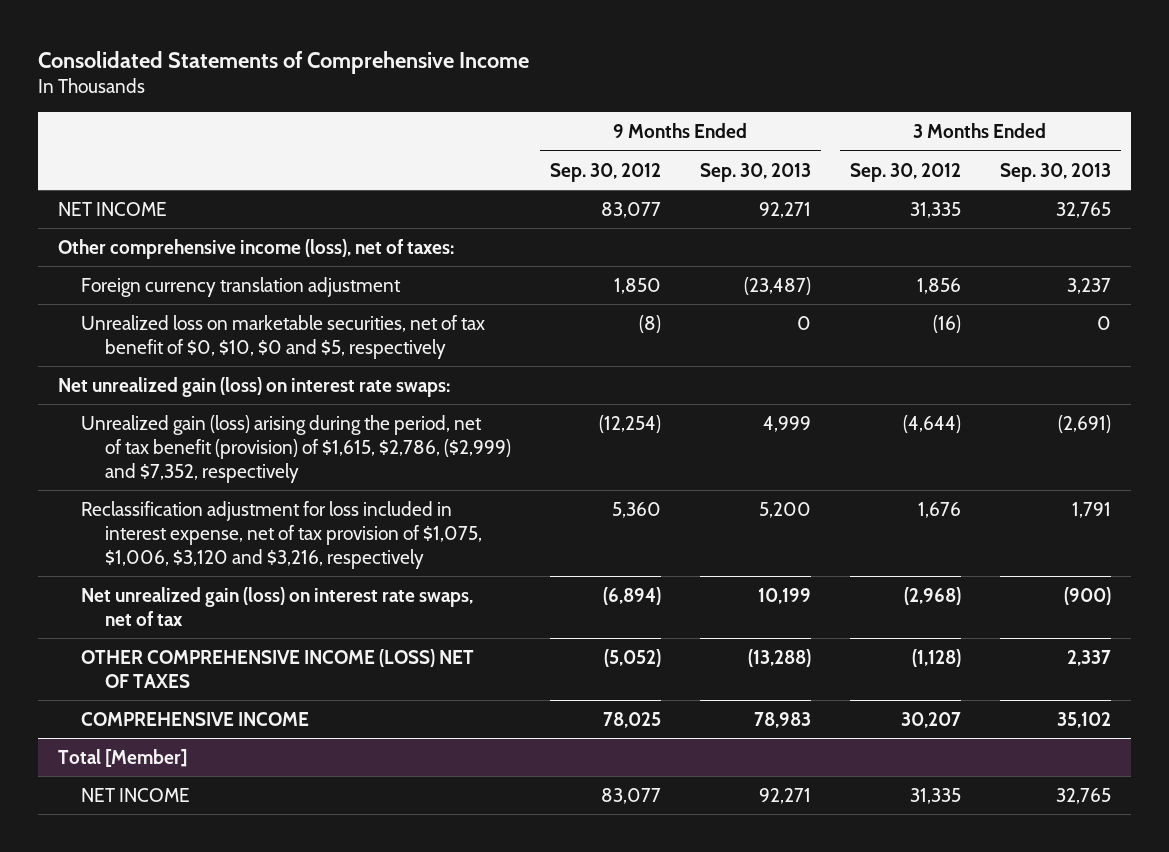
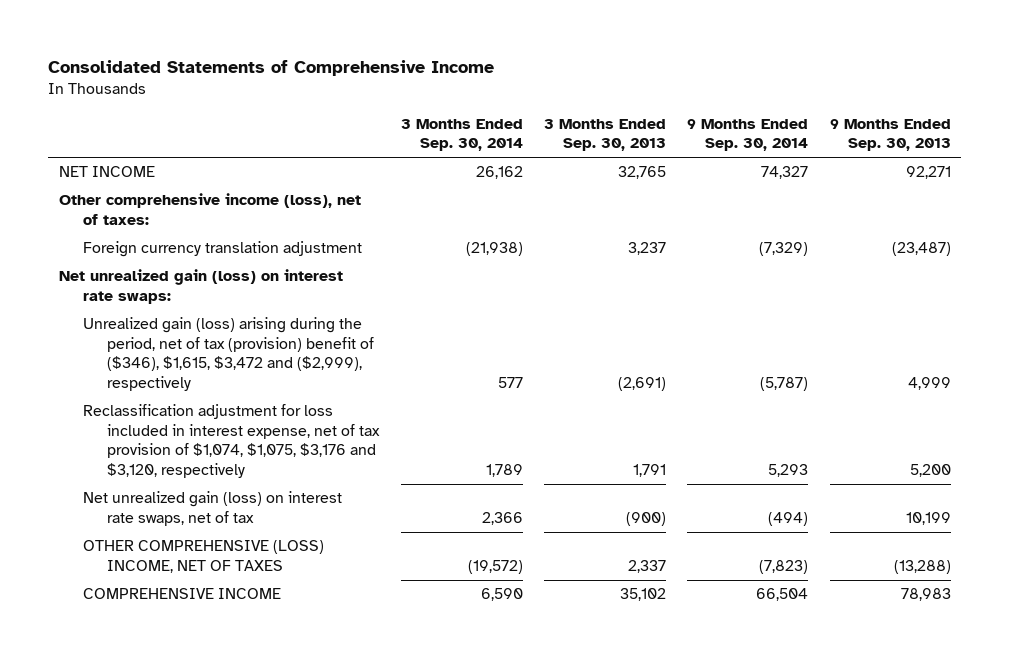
- | 9 Months Ended Sep. 30, 2012 | 9 Months Ended Sep. 30, 2013 | 3 Months Ended Sep. 30, 2012 | 3 Months Ended Sep. 30, 2013
+ | 3 Months Ended Sep. 30, 2014 | 3 Months Ended Sep. 30, 2013 | 9 Months Ended Sep. 30, 2014 | 9 Months Ended Sep. 30, 2013
- Unrealized loss on marketable securities, net of tax benefit of $0, $10, $0 and $5, respectively | (8) | 0 | (16) | 0
- Unrealized gain (loss) arising during the period, net of tax benefit (provision) of $1,615, $2,786, ($2,999) and $7,352, respectively | (12,254) | 4,999 | (4,644) | (2,691)
- Reclassification adjustment for loss included in interest expense, net of tax provision of $1,075, $1,006, $3,120 and $3,216, respectively | 5,360 | 5,200 | 1,676 | 1,791
+ Unrealized gain (loss) arising during the period, net of tax (provision) benefit of ($346), $1,615, $3,472 and ($2,999), respectively | 577 | (2,691) | (5,787) | 4,999
+ Reclassification adjustment for loss included in interest expense, net of tax provision of $1,074, $1,075, $3,176 and $3,120, respectively | 1,789 | 1,791 | 5,293 | 5,200
- OTHER COMPREHENSIVE INCOME (LOSS) NET OF TAXES | (5,052) | (13,288) | (1,128) | 2,337
+ OTHER COMPREHENSIVE (LOSS) INCOME, NET OF TAXES | (19,572) | 2,337 | (7,823) | (13,288)
- Total [Member]
- NET INCOME | 83,077 | 92,271 | 31,335 | 32,765

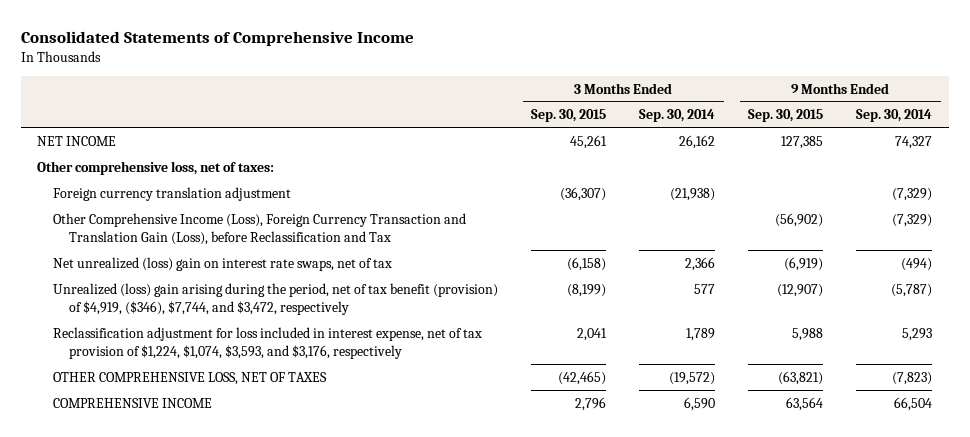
- | 3 Months Ended Sep. 30, 2014 | 3 Months Ended Sep. 30, 2013 | 9 Months Ended Sep. 30, 2014 | 9 Months Ended Sep. 30, 2013
+ | 3 Months Ended Sep. 30, 2015 | 3 Months Ended Sep. 30, 2014 | 9 Months Ended Sep. 30, 2015 | 9 Months Ended Sep. 30, 2014
- Other comprehensive income (loss), net of taxes:
+ Other comprehensive loss, net of taxes:
- Net unrealized gain (loss) on interest rate swaps:
- Unrealized gain (loss) arising during the period, net of tax (provision) benefit of ($346), $1,615, $3,472 and ($2,999), respectively | 577 | (2,691) | (5,787) | 4,999
- Reclassification adjustment for loss included in interest expense, net of tax provision of $1,074, $1,075, $3,176 and $3,120, respectively | 1,789 | 1,791 | 5,293 | 5,200
- Net unrealized gain (loss) on interest rate swaps, net of tax | 2,366 | (900) | (494) | 10,199
- OTHER COMPREHENSIVE (LOSS) INCOME, NET OF TAXES | (19,572) | 2,337 | (7,823) | (13,288)
+ Other Comprehensive Income (Loss), Foreign Currency Transaction and Translation Gain (Loss), before Reclassification and Tax | | | (56,902) | (7,329)
+ Net unrealized (loss) gain on interest rate swaps, net of tax | (6,158) | 2,366 | (6,919) | (494)
+ Unrealized (loss) gain arising during the period, net of tax benefit (provision) of $4,919, ($346), $7,744, and $3,472, respectively | (8,199) | 577 | (12,907) | (5,787)
+ Reclassification adjustment for loss included in interest expense, net of tax provision of $1,224, $1,074, $3,593, and $3,176, respectively | 2,041 | 1,789 | 5,988 | 5,293
+ OTHER COMPREHENSIVE LOSS, NET OF TAXES | (42,465) | (19,572) | (63,821) | (7,823)

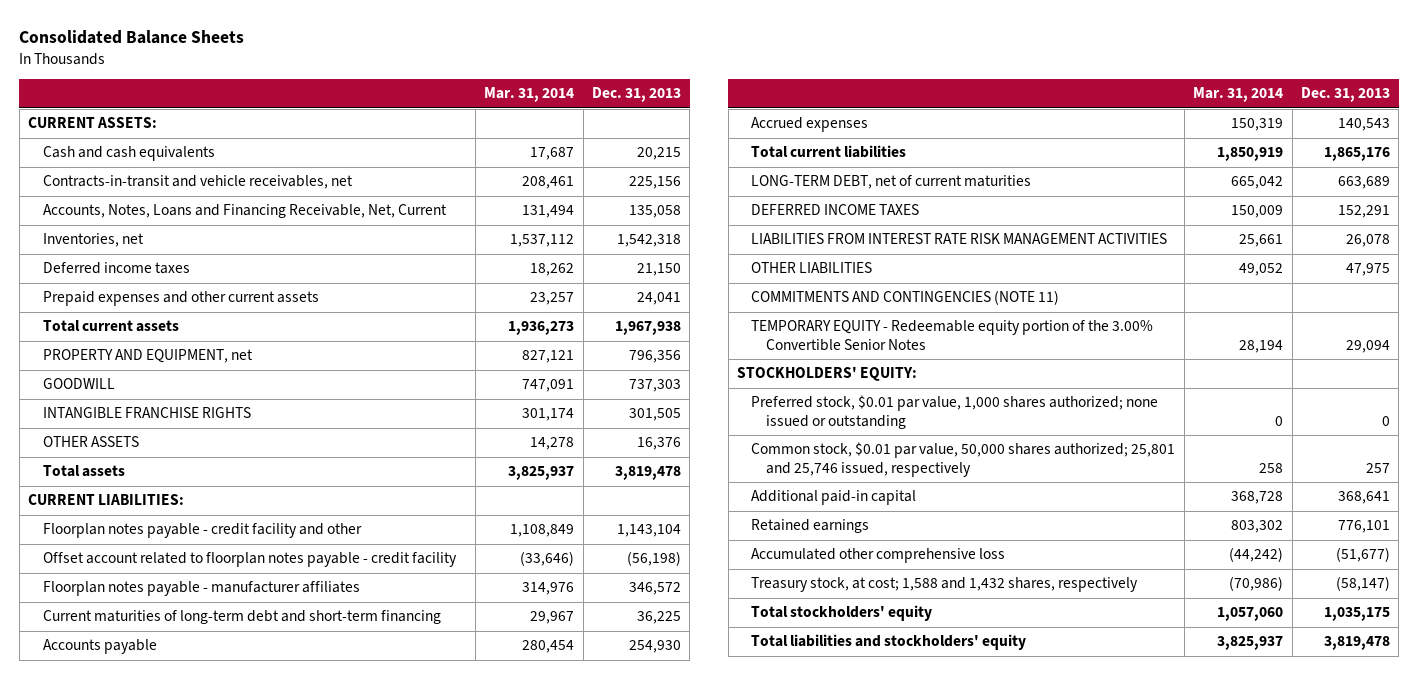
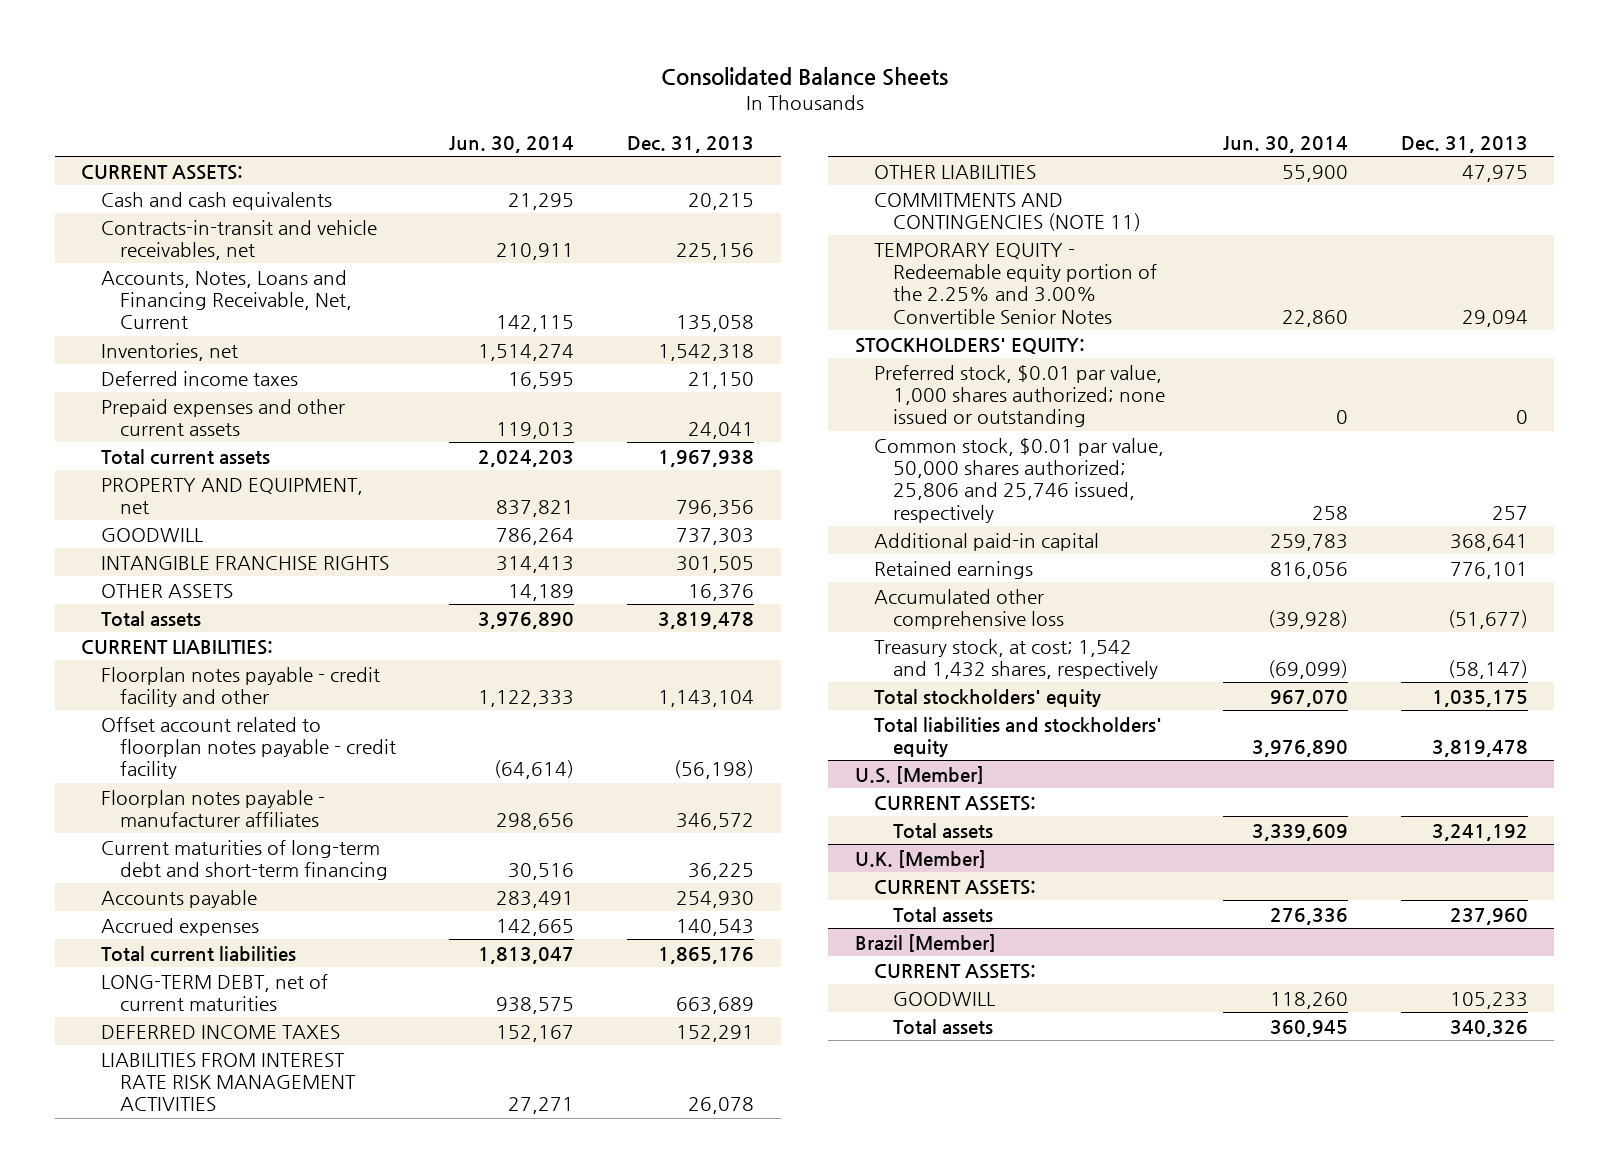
- | Mar. 31, 2014 | Dec. 31, 2013
+ | Jun. 30, 2014 | Dec. 31, 2013
- TEMPORARY EQUITY - Redeemable equity portion of the 3.00% Convertible Senior Notes | 28,194 | 29,094
+ TEMPORARY EQUITY - Redeemable equity portion of the 2.25% and 3.00% Convertible Senior Notes | 22,860 | 29,094
- Common stock, $0.01 par value, 50,000 shares authorized; 25,801 and 25,746 issued, respectively | 258 | 257
+ Common stock, $0.01 par value, 50,000 shares authorized; 25,806 and 25,746 issued, respectively | 258 | 257
- Treasury stock, at cost; 1,588 and 1,432 shares, respectively | (70,986) | (58,147)
+ Treasury stock, at cost; 1,542 and 1,432 shares, respectively | (69,099) | (58,147)
+ U.S. [Member]
+ CURRENT ASSETS:
+ Total assets | 3,339,609 | 3,241,192
+ U.K. [Member]
+ CURRENT ASSETS:
+ Total assets | 276,336 | 237,960
+ Brazil [Member]
+ CURRENT ASSETS:
+ GOODWILL | 118,260 | 105,233
+ Total assets | 360,945 | 340,326

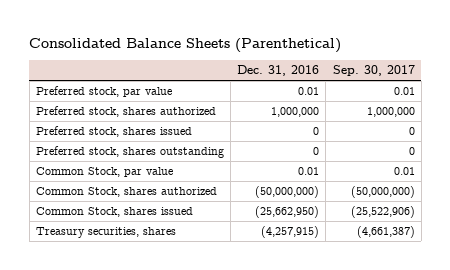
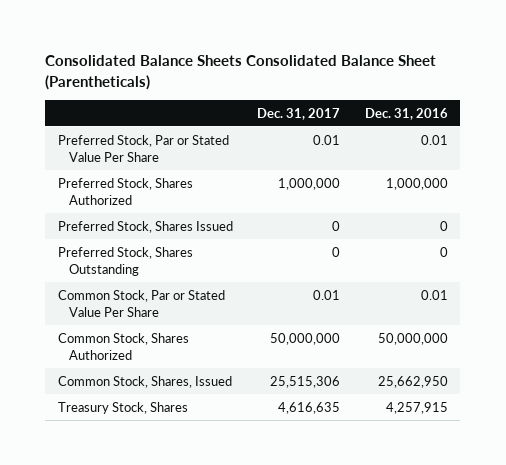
- Consolidated Balance Sheets (Parenthetical)
+ Consolidated Balance Sheets Consolidated Balance Sheet (Parentheticals)
- | Dec. 31, 2016 | Sep. 30, 2017
+ | Dec. 31, 2017 | Dec. 31, 2016
- Preferred stock, par value | 0.01 | 0.01
- Preferred stock, shares authorized | 1,000,000 | 1,000,000
- Preferred stock, shares issued | 0 | 0
- Preferred stock, shares outstanding | 0 | 0
- Common Stock, par value | 0.01 | 0.01
- Common Stock, shares authorized | (50,000,000) | (50,000,000)
- Common Stock, shares issued | (25,662,950) | (25,522,906)
- Treasury securities, shares | (4,257,915) | (4,661,387)
+ Preferred Stock, Par or Stated Value Per Share | 0.01 | 0.01
+ Preferred Stock, Shares Authorized | 1,000,000 | 1,000,000
+ Preferred Stock, Shares Issued | 0 | 0
+ Preferred Stock, Shares Outstanding | 0 | 0
+ Common Stock, Par or Stated Value Per Share | 0.01 | 0.01
+ Common Stock, Shares Authorized | 50,000,000 | 50,000,000
+ Common Stock, Shares, Issued | 25,515,306 | 25,662,950
+ Treasury Stock, Shares | 4,616,635 | 4,257,915

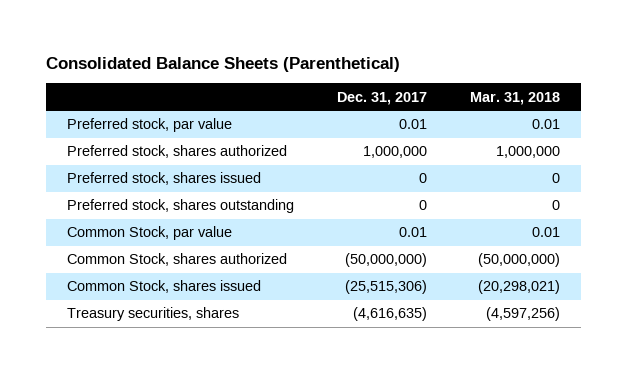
- Consolidated Balance Sheets Consolidated Balance Sheet (Parentheticals)
+ Consolidated Balance Sheets (Parenthetical)
- | Dec. 31, 2017 | Dec. 31, 2016
+ | Dec. 31, 2017 | Mar. 31, 2018
- Preferred Stock, Par or Stated Value Per Share | 0.01 | 0.01
- Preferred Stock, Shares Authorized | 1,000,000 | 1,000,000
- Preferred Stock, Shares Issued | 0 | 0
- Preferred Stock, Shares Outstanding | 0 | 0
- Common Stock, Par or Stated Value Per Share | 0.01 | 0.01
- Common Stock, Shares Authorized | 50,000,000 | 50,000,000
- Common Stock, Shares, Issued | 25,515,306 | 25,662,950
- Treasury Stock, Shares | 4,616,635 | 4,257,915
+ Preferred stock, par value | 0.01 | 0.01
+ Preferred stock, shares authorized | 1,000,000 | 1,000,000
+ Preferred stock, shares issued | 0 | 0
+ Preferred stock, shares outstanding | 0 | 0
+ Common Stock, par value | 0.01 | 0.01
+ Common Stock, shares authorized | (50,000,000) | (50,000,000)
+ Common Stock, shares issued | (25,515,306) | (20,298,021)
+ Treasury securities, shares | (4,616,635) | (4,597,256)

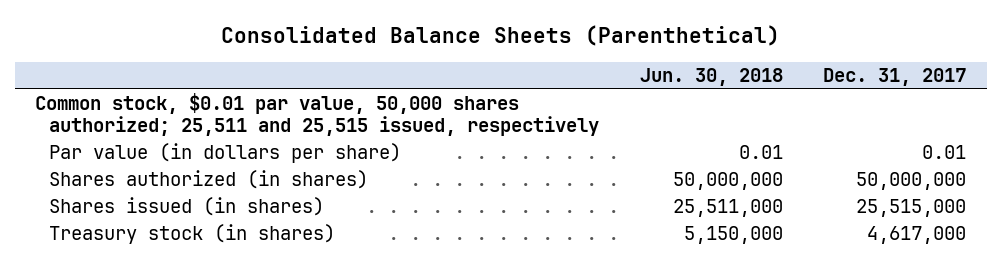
- | Dec. 31, 2017 | Mar. 31, 2018
+ | Jun. 30, 2018 | Dec. 31, 2017
- Preferred stock, par value | 0.01 | 0.01
- Preferred stock, shares authorized | 1,000,000 | 1,000,000
- Preferred stock, shares issued | 0 | 0
- Preferred stock, shares outstanding | 0 | 0
- Common Stock, par value | 0.01 | 0.01
- Common Stock, shares authorized | (50,000,000) | (50,000,000)
- Common Stock, shares issued | (25,515,306) | (20,298,021)
- Treasury securities, shares | (4,616,635) | (4,597,256)
+ Common stock, $0.01 par value, 50,000 shares authorized; 25,511 and 25,515 issued, respectively
+ Par value (in dollars per share) | 0.01 | 0.01
+ Shares authorized (in shares) | 50,000,000 | 50,000,000
+ Shares issued (in shares) | 25,511,000 | 25,515,000
+ Treasury stock (in shares) | 5,150,000 | 4,617,000

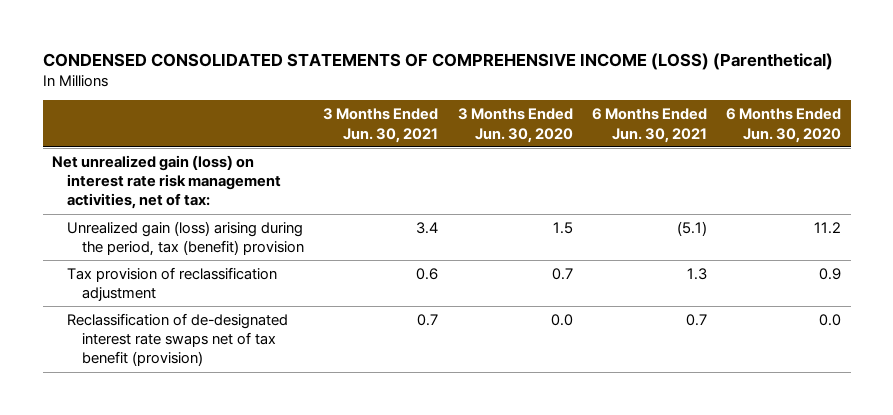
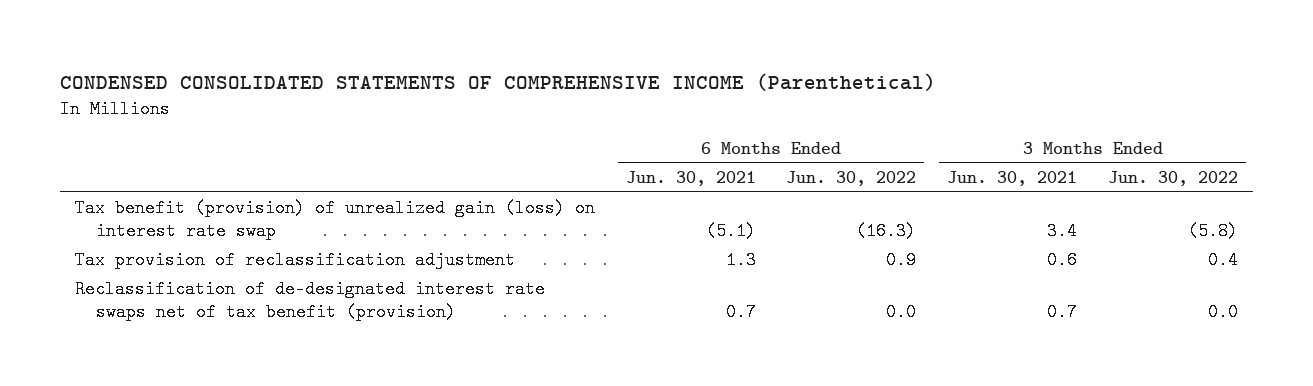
- CONDENSED CONSOLIDATED STATEMENTS OF COMPREHENSIVE INCOME (LOSS) (Parenthetical)
+ CONDENSED CONSOLIDATED STATEMENTS OF COMPREHENSIVE INCOME (Parenthetical)
- | 3 Months Ended Jun. 30, 2021 | 3 Months Ended Jun. 30, 2020 | 6 Months Ended Jun. 30, 2021 | 6 Months Ended Jun. 30, 2020
+ | 6 Months Ended Jun. 30, 2021 | 6 Months Ended Jun. 30, 2022 | 3 Months Ended Jun. 30, 2021 | 3 Months Ended Jun. 30, 2022
- Net unrealized gain (loss) on interest rate risk management activities, net of tax:
- Unrealized gain (loss) arising during the period, tax (benefit) provision | 3.4 | 1.5 | (5.1) | 11.2
+ Tax benefit (provision) of unrealized gain (loss) on interest rate swap | (5.1) | (16.3) | 3.4 | (5.8)

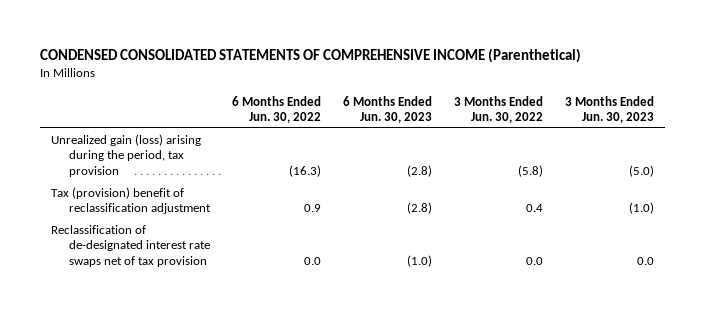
- | 6 Months Ended Jun. 30, 2021 | 6 Months Ended Jun. 30, 2022 | 3 Months Ended Jun. 30, 2021 | 3 Months Ended Jun. 30, 2022
+ | 6 Months Ended Jun. 30, 2022 | 6 Months Ended Jun. 30, 2023 | 3 Months Ended Jun. 30, 2022 | 3 Months Ended Jun. 30, 2023
- Tax benefit (provision) of unrealized gain (loss) on interest rate swap | (5.1) | (16.3) | 3.4 | (5.8)
- Tax provision of reclassification adjustment | 1.3 | 0.9 | 0.6 | 0.4
- Reclassification of de-designated interest rate swaps net of tax benefit (provision) | 0.7 | 0.0 | 0.7 | 0.0
+ Unrealized gain (loss) arising during the period, tax provision | (16.3) | (2.8) | (5.8) | (5.0)
+ Tax (provision) benefit of reclassification adjustment | 0.9 | (2.8) | 0.4 | (1.0)
+ Reclassification of de-designated interest rate swaps net of tax provision | 0.0 | (1.0) | 0.0 | 0.0

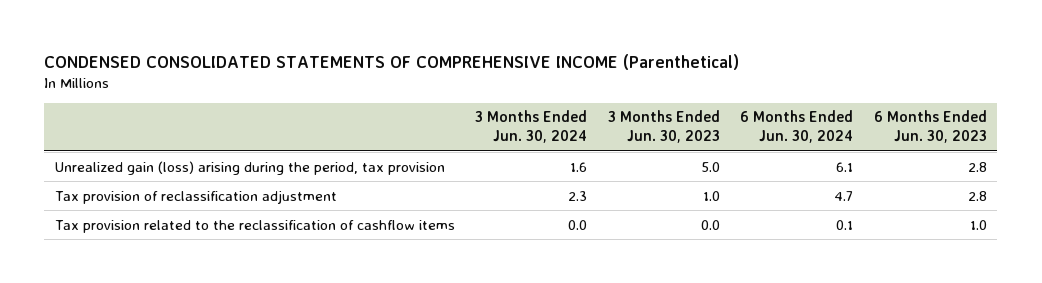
- | 6 Months Ended Jun. 30, 2022 | 6 Months Ended Jun. 30, 2023 | 3 Months Ended Jun. 30, 2022 | 3 Months Ended Jun. 30, 2023
+ | 3 Months Ended Jun. 30, 2024 | 3 Months Ended Jun. 30, 2023 | 6 Months Ended Jun. 30, 2024 | 6 Months Ended Jun. 30, 2023
- Unrealized gain (loss) arising during the period, tax provision | (16.3) | (2.8) | (5.8) | (5.0)
- Tax (provision) benefit of reclassification adjustment | 0.9 | (2.8) | 0.4 | (1.0)
- Reclassification of de-designated interest rate swaps net of tax provision | 0.0 | (1.0) | 0.0 | 0.0
+ Unrealized gain (loss) arising during the period, tax provision | 1.6 | 5.0 | 6.1 | 2.8
+ Tax provision of reclassification adjustment | 2.3 | 1.0 | 4.7 | 2.8
+ Tax provision related to the reclassification of cashflow items | 0.0 | 0.0 | 0.1 | 1.0

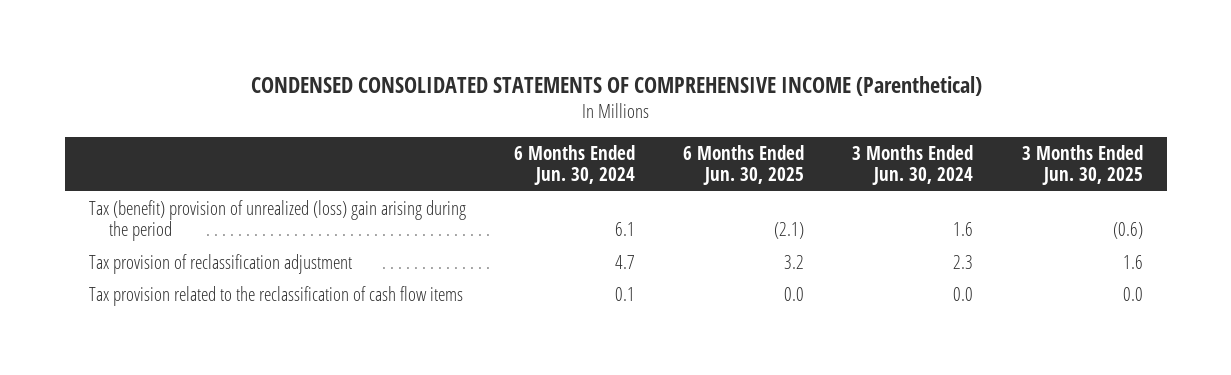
- | 3 Months Ended Jun. 30, 2024 | 3 Months Ended Jun. 30, 2023 | 6 Months Ended Jun. 30, 2024 | 6 Months Ended Jun. 30, 2023
+ | 6 Months Ended Jun. 30, 2024 | 6 Months Ended Jun. 30, 2025 | 3 Months Ended Jun. 30, 2024 | 3 Months Ended Jun. 30, 2025
- Unrealized gain (loss) arising during the period, tax provision | 1.6 | 5.0 | 6.1 | 2.8
+ Tax (benefit) provision of unrealized (loss) gain arising during the period | 6.1 | (2.1) | 1.6 | (0.6)
- Tax provision related to the reclassification of cashflow items | 0.0 | 0.0 | 0.1 | 1.0
+ Tax provision related to the reclassification of cash flow items | 0.1 | 0.0 | 0.0 | 0.0

